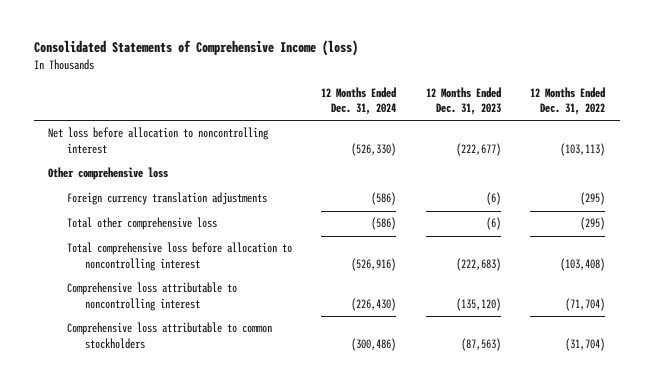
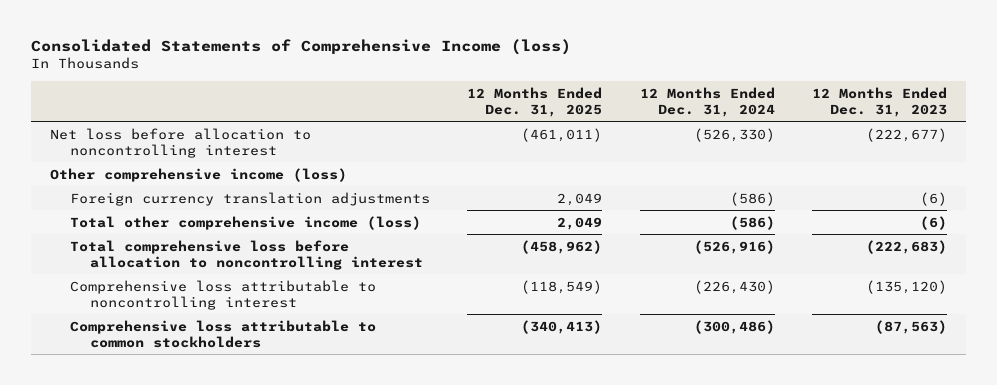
- | 12 Months Ended Dec. 31, 2024 | 12 Months Ended Dec. 31, 2023 | 12 Months Ended Dec. 31, 2022
+ | 12 Months Ended Dec. 31, 2025 | 12 Months Ended Dec. 31, 2024 | 12 Months Ended Dec. 31, 2023
- Other comprehensive loss
+ Other comprehensive income (loss)
- Total other comprehensive loss | (586) | (6) | (295)
+ Total other comprehensive income (loss) | 2,049 | (586) | (6)

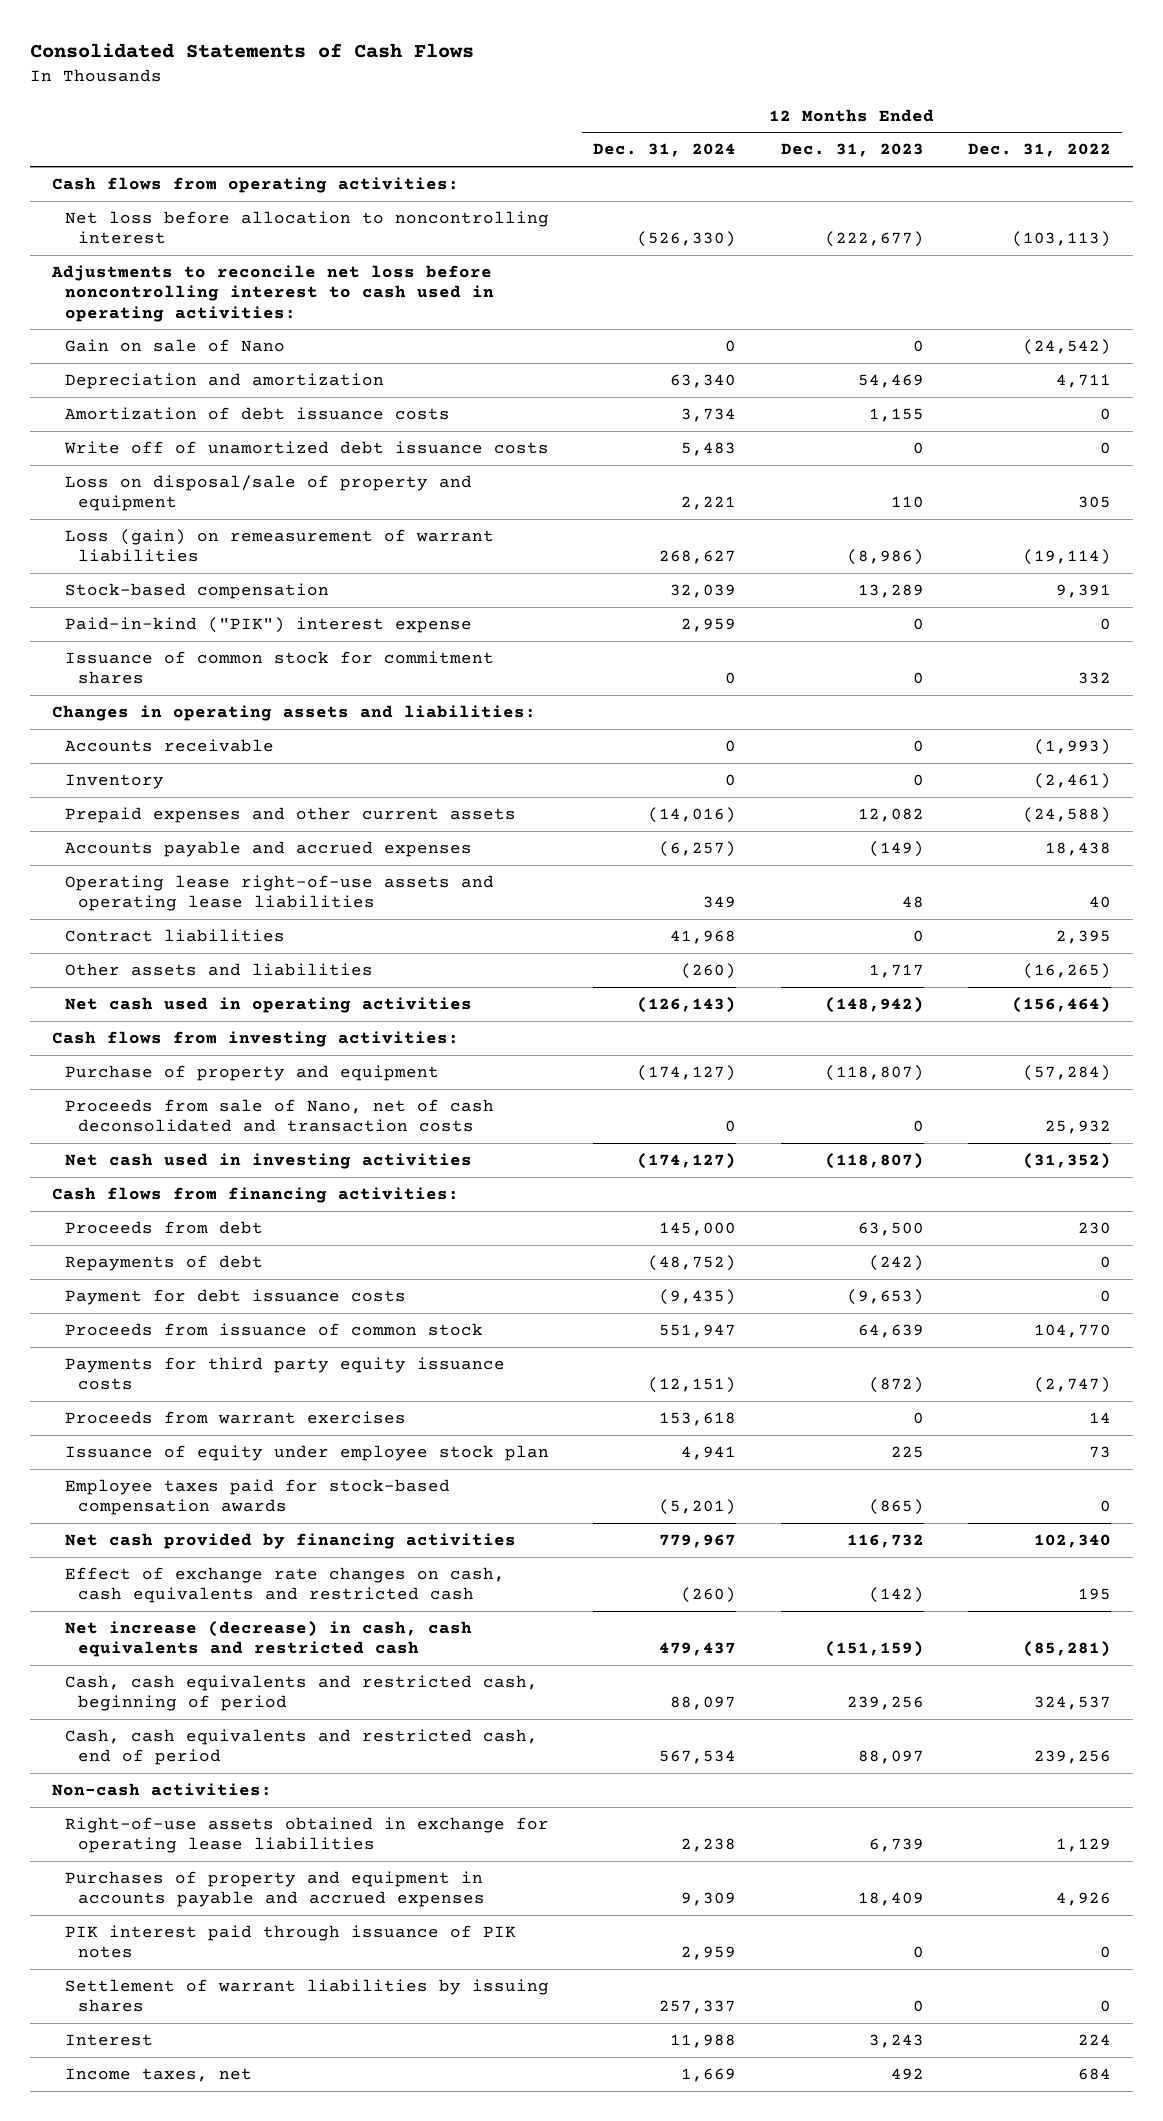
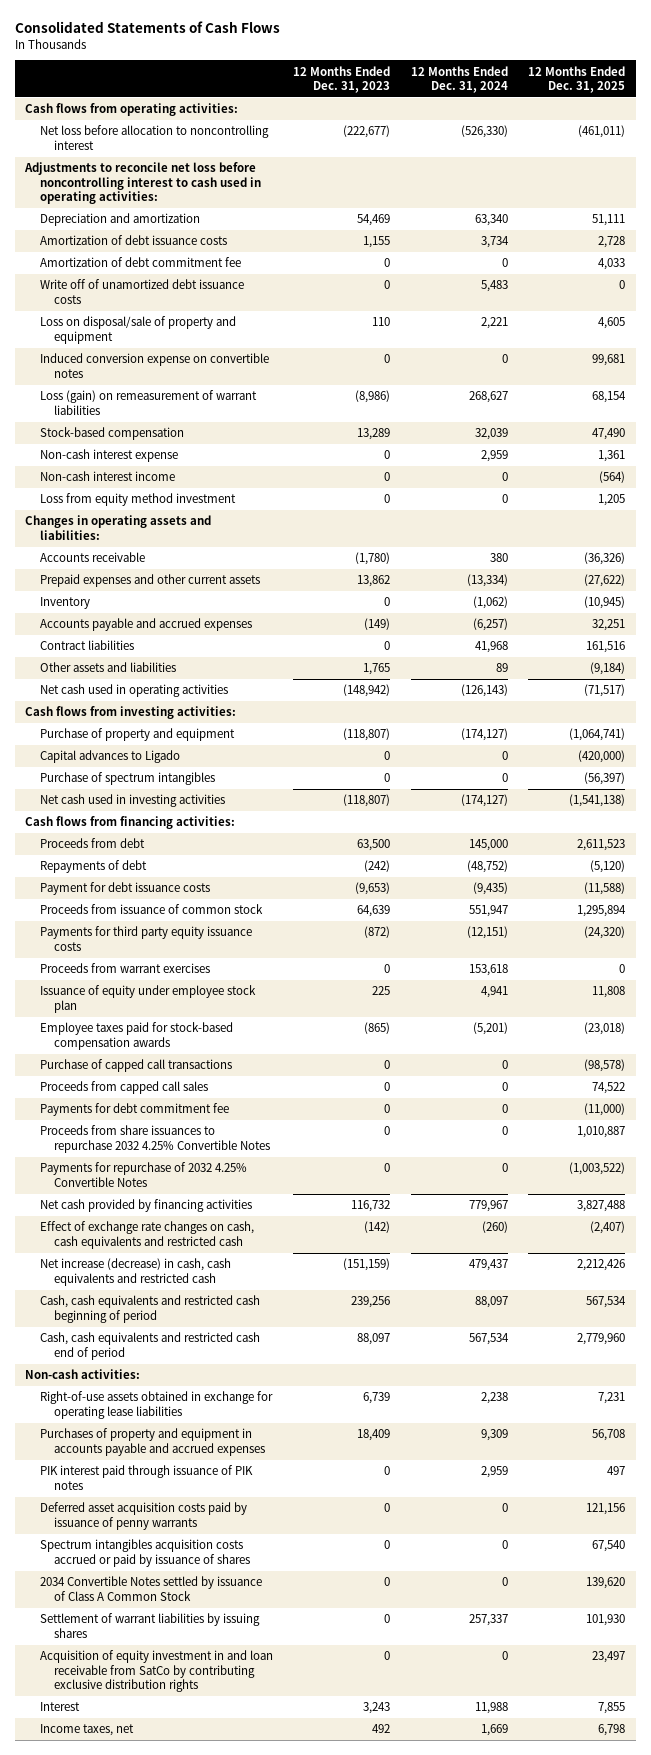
- | 12 Months Ended Dec. 31, 2024 | 12 Months Ended Dec. 31, 2023 | 12 Months Ended Dec. 31, 2022
+ | 12 Months Ended Dec. 31, 2023 | 12 Months Ended Dec. 31, 2024 | 12 Months Ended Dec. 31, 2025
- Gain on sale of Nano | 0 | 0 | (24,542)
+ Amortization of debt commitment fee | 0 | 0 | 4,033
+ Induced conversion expense on convertible notes | 0 | 0 | 99,681
- Paid-in-kind ("PIK") interest expense | 2,959 | 0 | 0
- Issuance of common stock for commitment shares | 0 | 0 | 332
+ Non-cash interest expense | 0 | 2,959 | 1,361
+ Non-cash interest income | 0 | 0 | (564)
+ Loss from equity method investment | 0 | 0 | 1,205
- Accounts receivable | 0 | 0 | (1,993)
- Inventory | 0 | 0 | (2,461)
- Prepaid expenses and other current assets | (14,016) | 12,082 | (24,588)
+ Accounts receivable | (1,780) | 380 | (36,326)
+ Prepaid expenses and other current assets | 13,862 | (13,334) | (27,622)
+ Inventory | 0 | (1,062) | (10,945)
- Operating lease right-of-use assets and operating lease liabilities | 349 | 48 | 40
- Other assets and liabilities | (260) | 1,717 | (16,265)
+ Other assets and liabilities | 1,765 | 89 | (9,184)
- Proceeds from sale of Nano, net of cash deconsolidated and transaction costs | 0 | 0 | 25,932
+ Capital advances to Ligado | 0 | 0 | (420,000)
+ Purchase of spectrum intangibles | 0 | 0 | (56,397)
+ Purchase of capped call transactions | 0 | 0 | (98,578)
+ Proceeds from capped call sales | 0 | 0 | 74,522
+ Payments for debt commitment fee | 0 | 0 | (11,000)
+ Proceeds from share issuances to repurchase 2032 4.25% Convertible Notes | 0 | 0 | 1,010,887
+ Payments for repurchase of 2032 4.25% Convertible Notes | 0 | 0 | (1,003,522)
- Cash, cash equivalents and restricted cash, beginning of period | 88,097 | 239,256 | 324,537
- Cash, cash equivalents and restricted cash, end of period | 567,534 | 88,097 | 239,256
+ Cash, cash equivalents and restricted cash beginning of period | 239,256 | 88,097 | 567,534
+ Cash, cash equivalents and restricted cash end of period | 88,097 | 567,534 | 2,779,960
+ Deferred asset acquisition costs paid by issuance of penny warrants | 0 | 0 | 121,156
+ Spectrum intangibles acquisition costs accrued or paid by issuance of shares | 0 | 0 | 67,540
+ 2034 Convertible Notes settled by issuance of Class A Common Stock | 0 | 0 | 139,620
+ Acquisition of equity investment in and loan receivable from SatCo by contributing exclusive distribution rights | 0 | 0 | 23,497

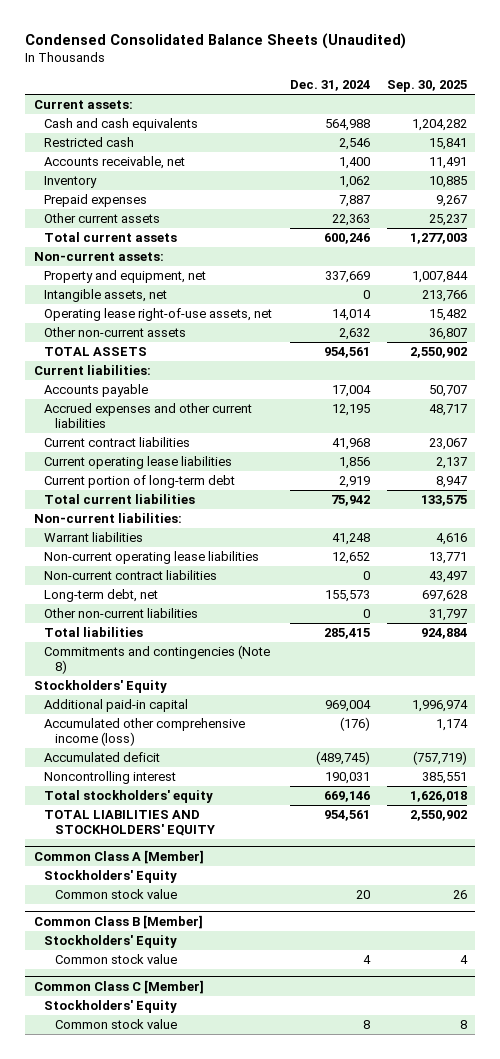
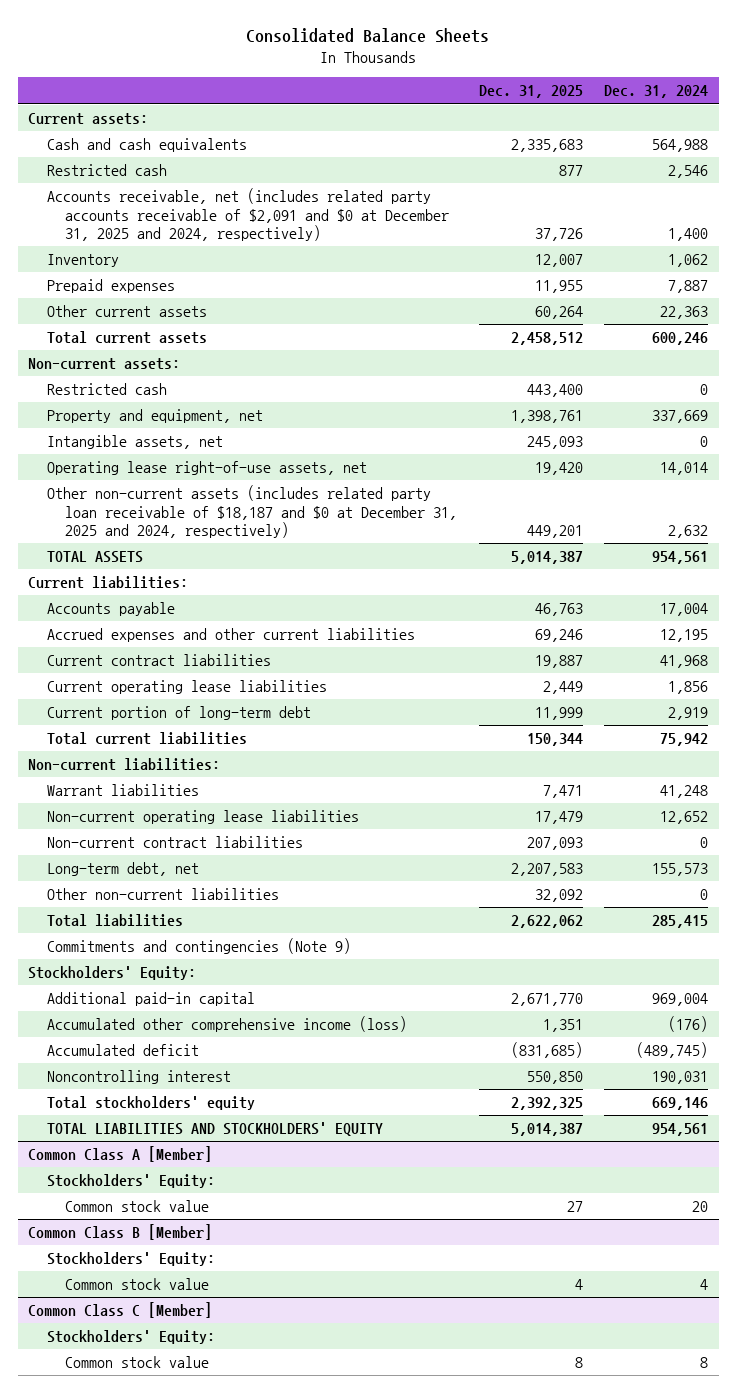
- Condensed Consolidated Balance Sheets (Unaudited)
+ Consolidated Balance Sheets
- | Dec. 31, 2024 | Sep. 30, 2025
+ | Dec. 31, 2025 | Dec. 31, 2024
- Accounts receivable, net | 1,400 | 11,491
+ Accounts receivable, net (includes related party accounts receivable of $2,091 and $0 at December 31, 2025 and 2024, respectively) | 37,726 | 1,400
+ Restricted cash | 443,400 | 0
- Other non-current assets | 2,632 | 36,807
+ Other non-current assets (includes related party loan receivable of $18,187 and $0 at December 31, 2025 and 2024, respectively) | 449,201 | 2,632
- Commitments and contingencies (Note 8)
- Stockholders' Equity
+ Commitments and contingencies (Note 9)
+ Stockholders' Equity:
@ Common Class A [Member]
- Stockholders' Equity
+ Stockholders' Equity:
@ Common Class B [Member]
- Stockholders' Equity
+ Stockholders' Equity:
@ Common Class C [Member]
- Stockholders' Equity
+ Stockholders' Equity:

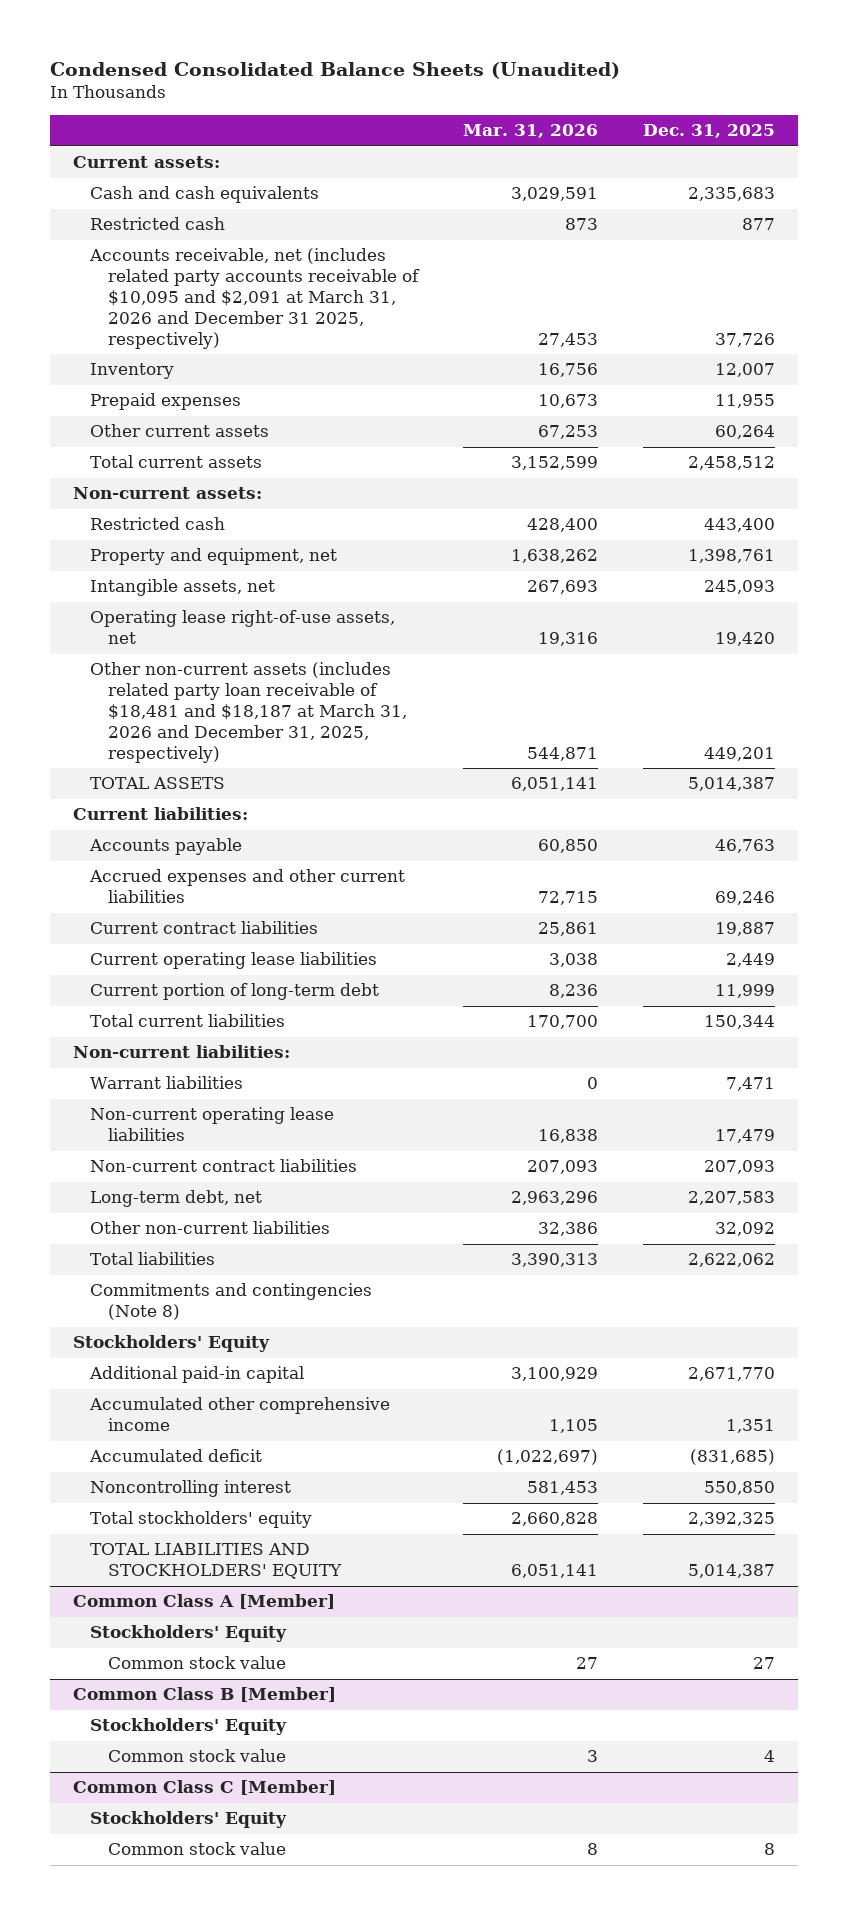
- Consolidated Balance Sheets
+ Condensed Consolidated Balance Sheets (Unaudited)
- | Dec. 31, 2025 | Dec. 31, 2024
+ | Mar. 31, 2026 | Dec. 31, 2025
- Accounts receivable, net (includes related party accounts receivable of $2,091 and $0 at December 31, 2025 and 2024, respectively) | 37,726 | 1,400
+ Accounts receivable, net (includes related party accounts receivable of $10,095 and $2,091 at March 31, 2026 and December 31 2025, respectively) | 27,453 | 37,726
- Other non-current assets (includes related party loan receivable of $18,187 and $0 at December 31, 2025 and 2024, respectively) | 449,201 | 2,632
+ Other non-current assets (includes related party loan receivable of $18,481 and $18,187 at March 31, 2026 and December 31, 2025, respectively) | 544,871 | 449,201
- Commitments and contingencies (Note 9)
- Stockholders' Equity:
+ Commitments and contingencies (Note 8)
+ Stockholders' Equity
- Accumulated other comprehensive income (loss) | 1,351 | (176)
+ Accumulated other comprehensive income | 1,105 | 1,351
@ Common Class A [Member]
- Stockholders' Equity:
+ Stockholders' Equity
@ Common Class B [Member]
- Stockholders' Equity:
+ Stockholders' Equity
@ Common Class C [Member]
- Stockholders' Equity:
+ Stockholders' Equity

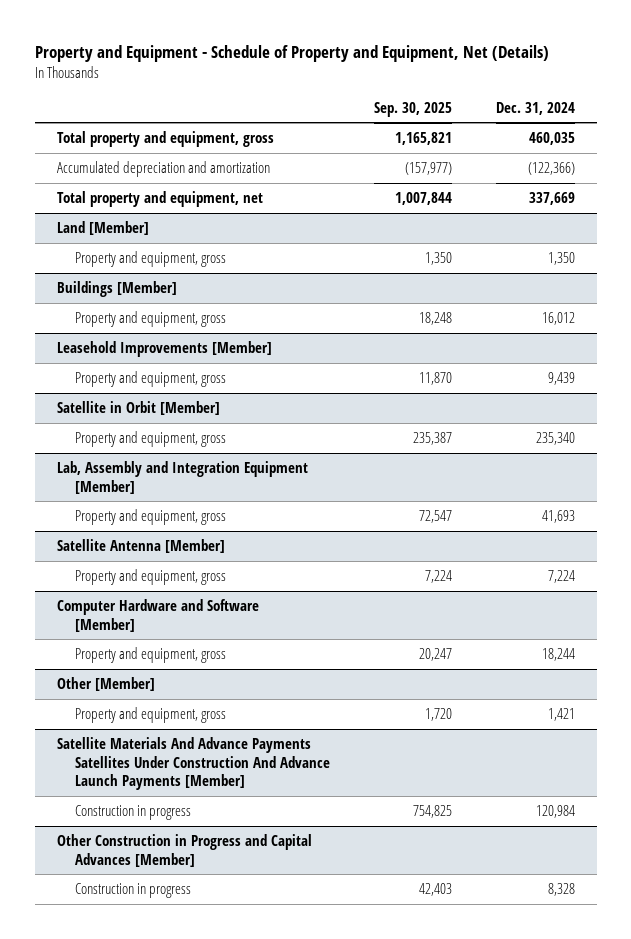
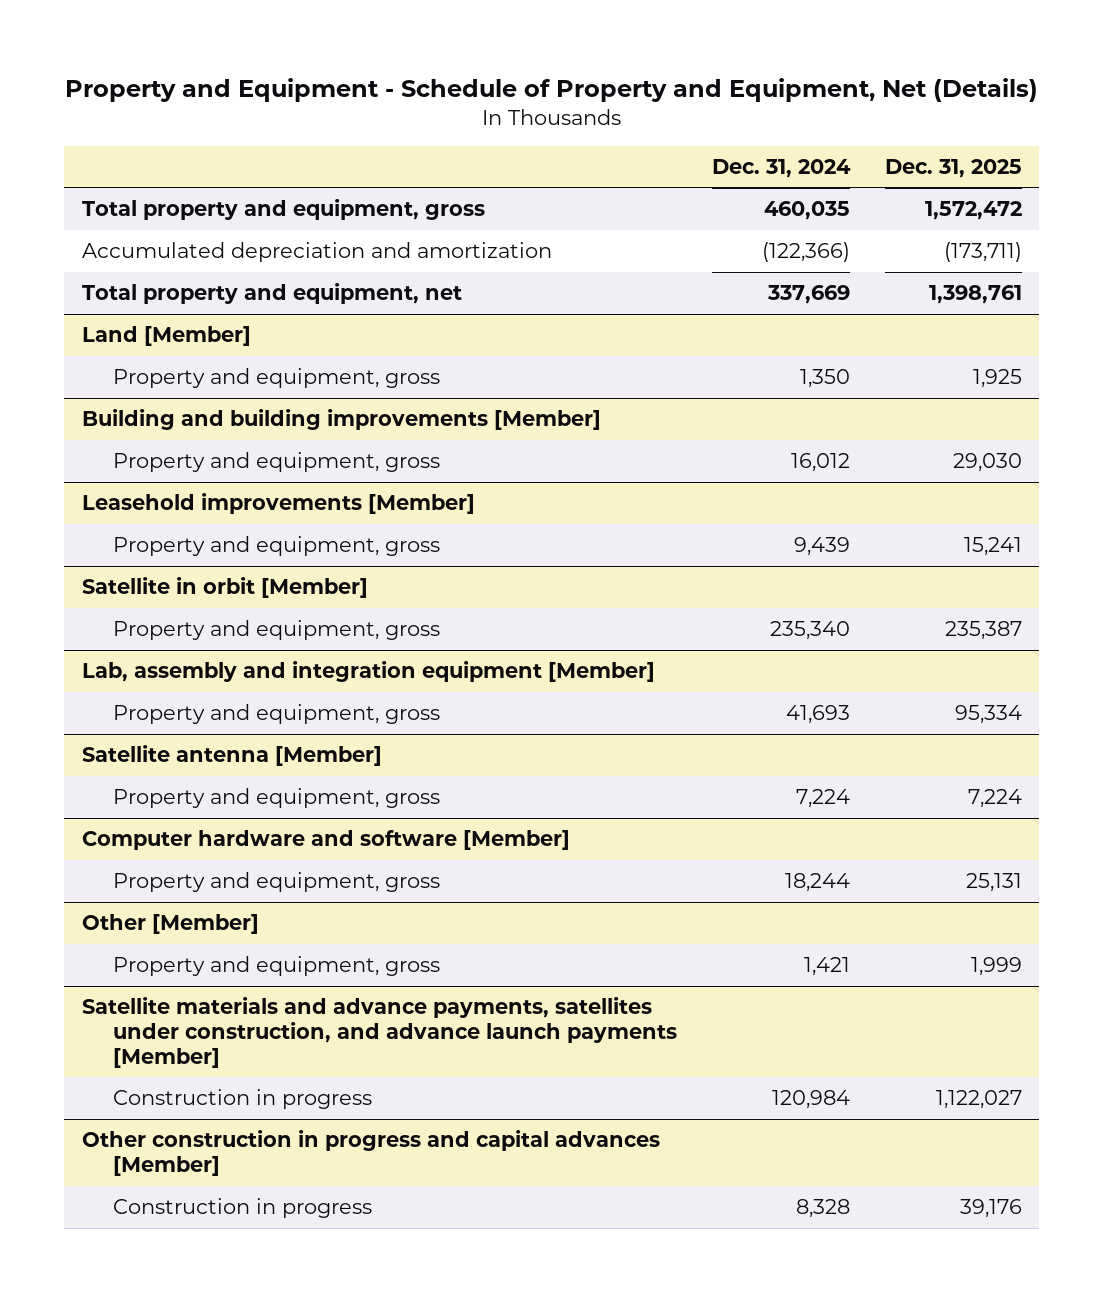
- | Sep. 30, 2025 | Dec. 31, 2024
+ | Dec. 31, 2024 | Dec. 31, 2025
- Buildings [Member]
+ Building and building improvements [Member]
- Leasehold Improvements [Member]
+ Leasehold improvements [Member]
- Satellite in Orbit [Member]
+ Satellite in orbit [Member]
- Lab, Assembly and Integration Equipment [Member]
+ Lab, assembly and integration equipment [Member]
- Satellite Antenna [Member]
+ Satellite antenna [Member]
- Computer Hardware and Software [Member]
+ Computer hardware and software [Member]
- Satellite Materials And Advance Payments Satellites Under Construction And Advance Launch Payments [Member]
+ Satellite materials and advance payments, satellites under construction, and advance launch payments [Member]
- Other Construction in Progress and Capital Advances [Member]
+ Other construction in progress and capital advances [Member]

